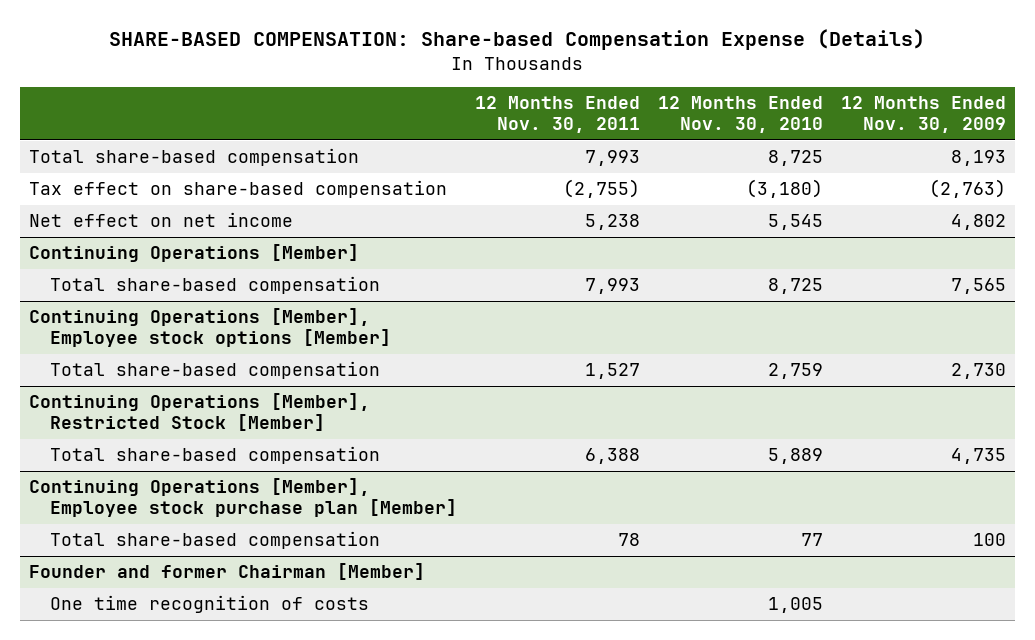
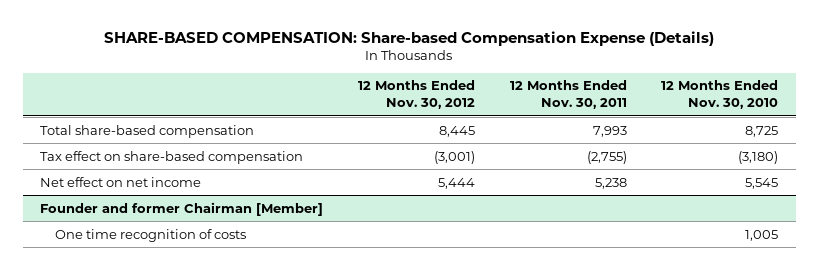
- | 12 Months Ended Nov. 30, 2011 | 12 Months Ended Nov. 30, 2010 | 12 Months Ended Nov. 30, 2009
+ | 12 Months Ended Nov. 30, 2012 | 12 Months Ended Nov. 30, 2011 | 12 Months Ended Nov. 30, 2010
- Continuing Operations [Member]
- Total share-based compensation | 7,993 | 8,725 | 7,565
- Continuing Operations [Member], Employee stock options [Member]
- Total share-based compensation | 1,527 | 2,759 | 2,730
- Continuing Operations [Member], Restricted Stock [Member]
- Total share-based compensation | 6,388 | 5,889 | 4,735
- Continuing Operations [Member], Employee stock purchase plan [Member]
- Total share-based compensation | 78 | 77 | 100

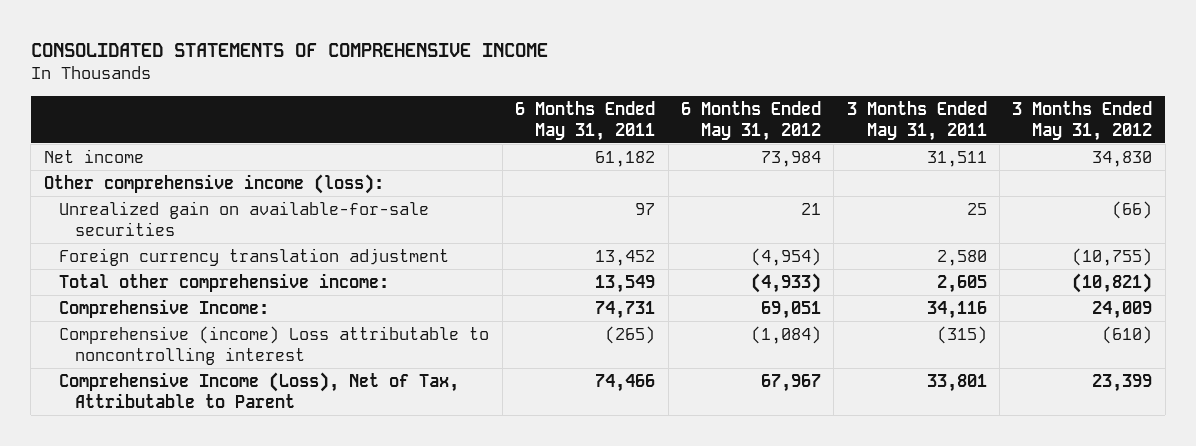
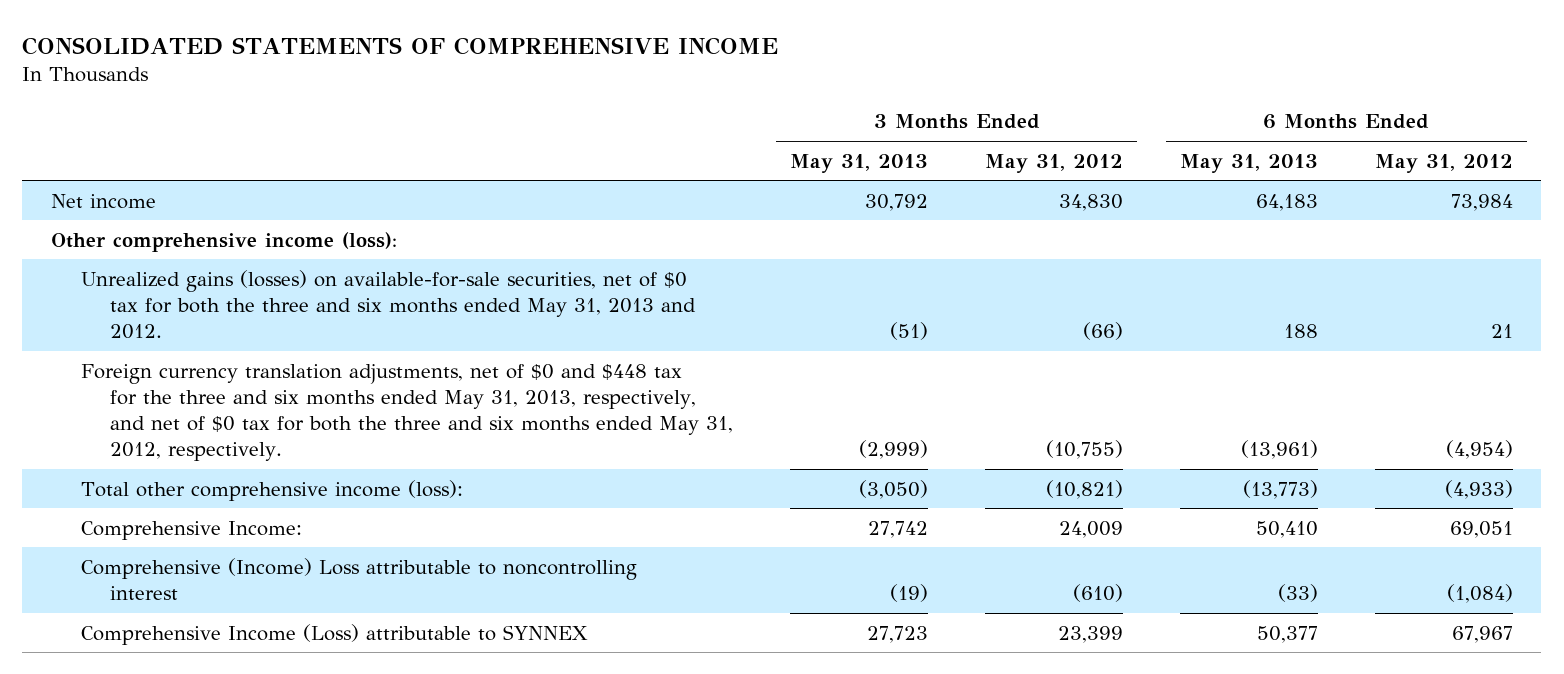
- | 6 Months Ended May 31, 2011 | 6 Months Ended May 31, 2012 | 3 Months Ended May 31, 2011 | 3 Months Ended May 31, 2012
+ | 3 Months Ended May 31, 2013 | 3 Months Ended May 31, 2012 | 6 Months Ended May 31, 2013 | 6 Months Ended May 31, 2012
- Unrealized gain on available-for-sale securities | 97 | 21 | 25 | (66)
- Foreign currency translation adjustment | 13,452 | (4,954) | 2,580 | (10,755)
- Total other comprehensive income: | 13,549 | (4,933) | 2,605 | (10,821)
+ Unrealized gains (losses) on available-for-sale securities, net of $0 tax for both the three and six months ended May 31, 2013 and 2012. | (51) | (66) | 188 | 21
+ Foreign currency translation adjustments, net of $0 and $448 tax for the three and six months ended May 31, 2013, respectively, and net of $0 tax for both the three and six months ended May 31, 2012, respectively. | (2,999) | (10,755) | (13,961) | (4,954)
+ Total other comprehensive income (loss): | (3,050) | (10,821) | (13,773) | (4,933)
- Comprehensive (income) Loss attributable to noncontrolling interest | (265) | (1,084) | (315) | (610)
- Comprehensive Income (Loss), Net of Tax, Attributable to Parent | 74,466 | 67,967 | 33,801 | 23,399
+ Comprehensive (Income) Loss attributable to noncontrolling interest | (19) | (610) | (33) | (1,084)
+ Comprehensive Income (Loss) attributable to SYNNEX | 27,723 | 23,399 | 50,377 | 67,967

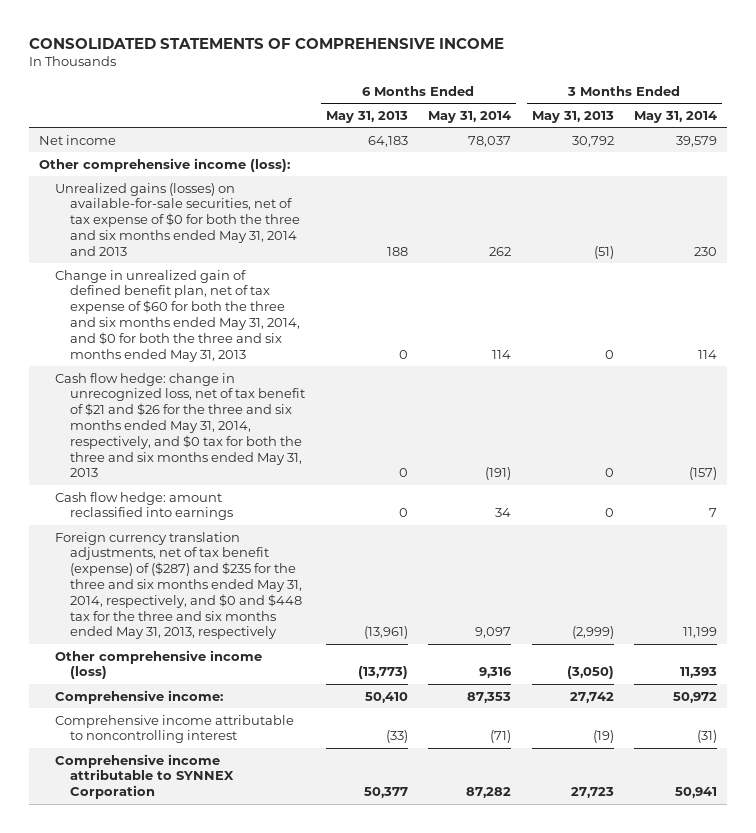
- | 3 Months Ended May 31, 2013 | 3 Months Ended May 31, 2012 | 6 Months Ended May 31, 2013 | 6 Months Ended May 31, 2012
+ | 6 Months Ended May 31, 2013 | 6 Months Ended May 31, 2014 | 3 Months Ended May 31, 2013 | 3 Months Ended May 31, 2014
- Unrealized gains (losses) on available-for-sale securities, net of $0 tax for both the three and six months ended May 31, 2013 and 2012. | (51) | (66) | 188 | 21
- Foreign currency translation adjustments, net of $0 and $448 tax for the three and six months ended May 31, 2013, respectively, and net of $0 tax for both the three and six months ended May 31, 2012, respectively. | (2,999) | (10,755) | (13,961) | (4,954)
- Total other comprehensive income (loss): | (3,050) | (10,821) | (13,773) | (4,933)
- Comprehensive Income: | 27,742 | 24,009 | 50,410 | 69,051
- Comprehensive (Income) Loss attributable to noncontrolling interest | (19) | (610) | (33) | (1,084)
- Comprehensive Income (Loss) attributable to SYNNEX | 27,723 | 23,399 | 50,377 | 67,967
+ Unrealized gains (losses) on available-for-sale securities, net of tax expense of $0 for both the three and six months ended May 31, 2014 and 2013 | 188 | 262 | (51) | 230
+ Change in unrealized gain of defined benefit plan, net of tax expense of $60 for both the three and six months ended May 31, 2014, and $0 for both the three and six months ended May 31, 2013 | 0 | 114 | 0 | 114
+ Cash flow hedge: change in unrecognized loss, net of tax benefit of $21 and $26 for the three and six months ended May 31, 2014, respectively, and $0 tax for both the three and six months ended May 31, 2013 | 0 | (191) | 0 | (157)
+ Cash flow hedge: amount reclassified into earnings | 0 | 34 | 0 | 7
+ Foreign currency translation adjustments, net of tax benefit (expense) of ($287) and $235 for the three and six months ended May 31, 2014, respectively, and $0 and $448 tax for the three and six months ended May 31, 2013, respectively | (13,961) | 9,097 | (2,999) | 11,199
+ Other comprehensive income (loss) | (13,773) | 9,316 | (3,050) | 11,393
+ Comprehensive income: | 50,410 | 87,353 | 27,742 | 50,972
+ Comprehensive income attributable to noncontrolling interest | (33) | (71) | (19) | (31)
+ Comprehensive income attributable to SYNNEX Corporation | 50,377 | 87,282 | 27,723 | 50,941

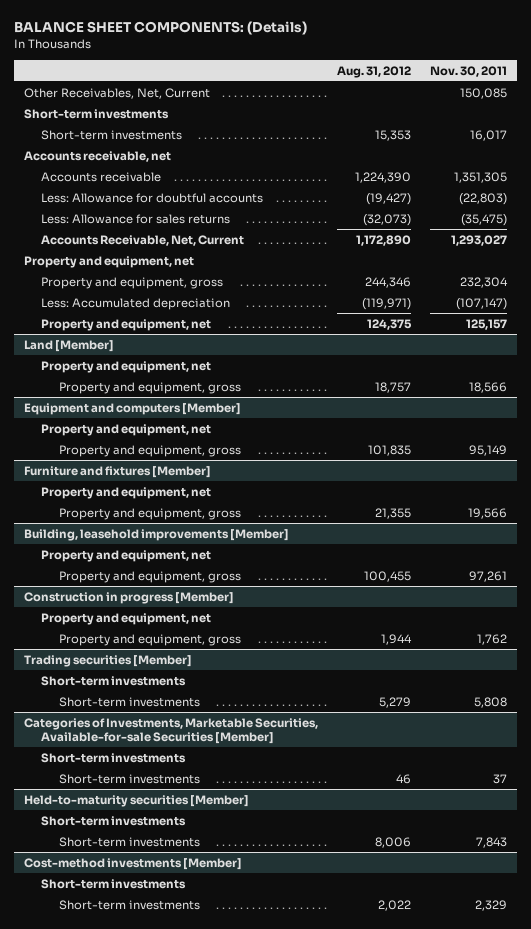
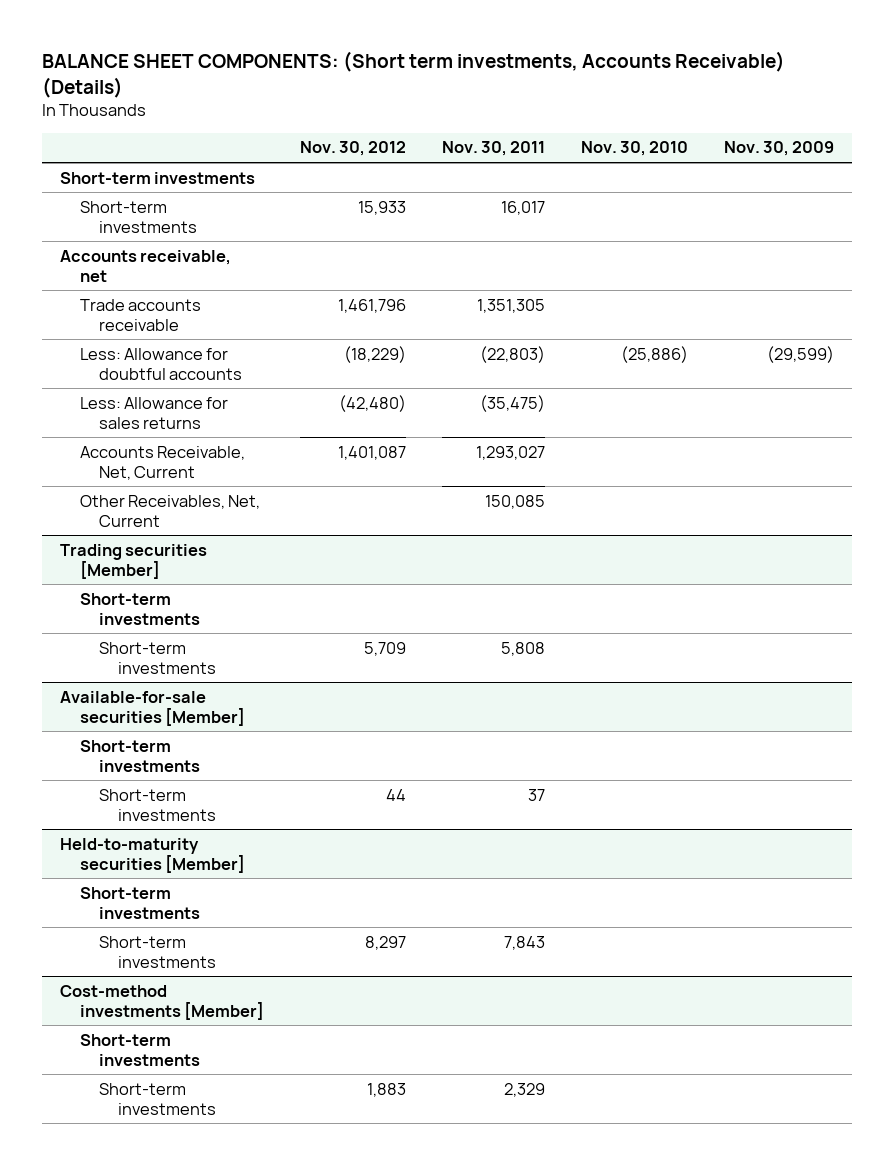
- BALANCE SHEET COMPONENTS: (Details)
+ BALANCE SHEET COMPONENTS: (Short term investments, Accounts Receivable) (Details)
- | Aug. 31, 2012 | Nov. 30, 2011
+ | Nov. 30, 2012 | Nov. 30, 2011 | Nov. 30, 2010 | Nov. 30, 2009
- Accounts receivable | 1,224,390 | 1,351,305
+ Trade accounts receivable | 1,461,796 | 1,351,305 | |
- Property and equipment, net
- Property and equipment, gross | 244,346 | 232,304
- Less: Accumulated depreciation | (119,971) | (107,147)
- Property and equipment, net | 124,375 | 125,157
- Land [Member]
- Property and equipment, net
- Property and equipment, gross | 18,757 | 18,566
- Equipment and computers [Member]
- Property and equipment, net
- Property and equipment, gross | 101,835 | 95,149
- Furniture and fixtures [Member]
- Property and equipment, net
- Property and equipment, gross | 21,355 | 19,566
- Building, leasehold improvements [Member]
- Property and equipment, net
- Property and equipment, gross | 100,455 | 97,261
- Construction in progress [Member]
- Property and equipment, net
- Property and equipment, gross | 1,944 | 1,762
moved down: Other Receivables, Net, Current | | 150,085 | |
- Categories of Investments, Marketable Securities, Available-for-sale Securities [Member]
+ Available-for-sale securities [Member]

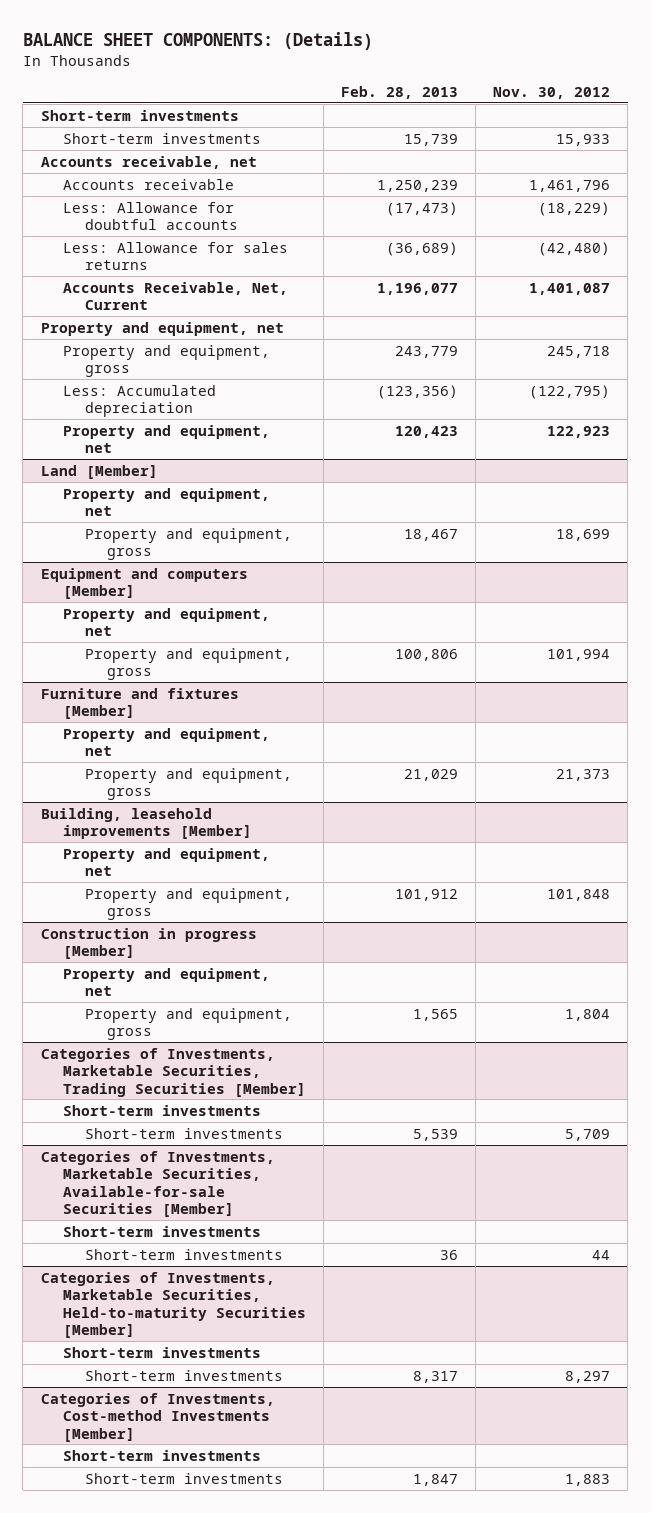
- BALANCE SHEET COMPONENTS: (Short term investments, Accounts Receivable) (Details)
+ BALANCE SHEET COMPONENTS: (Details)
- | Nov. 30, 2012 | Nov. 30, 2011 | Nov. 30, 2010 | Nov. 30, 2009
+ | Feb. 28, 2013 | Nov. 30, 2012
- Trade accounts receivable | 1,461,796 | 1,351,305 | |
+ Accounts receivable | 1,250,239 | 1,461,796
- Other Receivables, Net, Current | | 150,085 | |
- Trading securities [Member]
+ Property and equipment, net
+ Property and equipment, gross | 243,779 | 245,718
+ Less: Accumulated depreciation | (123,356) | (122,795)
+ Property and equipment, net | 120,423 | 122,923
+ Land [Member]
+ Property and equipment, net
+ Property and equipment, gross | 18,467 | 18,699
+ Equipment and computers [Member]
+ Property and equipment, net
+ Property and equipment, gross | 100,806 | 101,994
+ Furniture and fixtures [Member]
+ Property and equipment, net
+ Property and equipment, gross | 21,029 | 21,373
+ Building, leasehold improvements [Member]
+ Property and equipment, net
+ Property and equipment, gross | 101,912 | 101,848
+ Construction in progress [Member]
+ Property and equipment, net
+ Property and equipment, gross | 1,565 | 1,804
+ Categories of Investments, Marketable Securities, Trading Securities [Member]
- Available-for-sale securities [Member]
+ Categories of Investments, Marketable Securities, Available-for-sale Securities [Member]
- Held-to-maturity securities [Member]
+ Categories of Investments, Marketable Securities, Held-to-maturity Securities [Member]
- Cost-method investments [Member]
+ Categories of Investments, Cost-method Investments [Member]

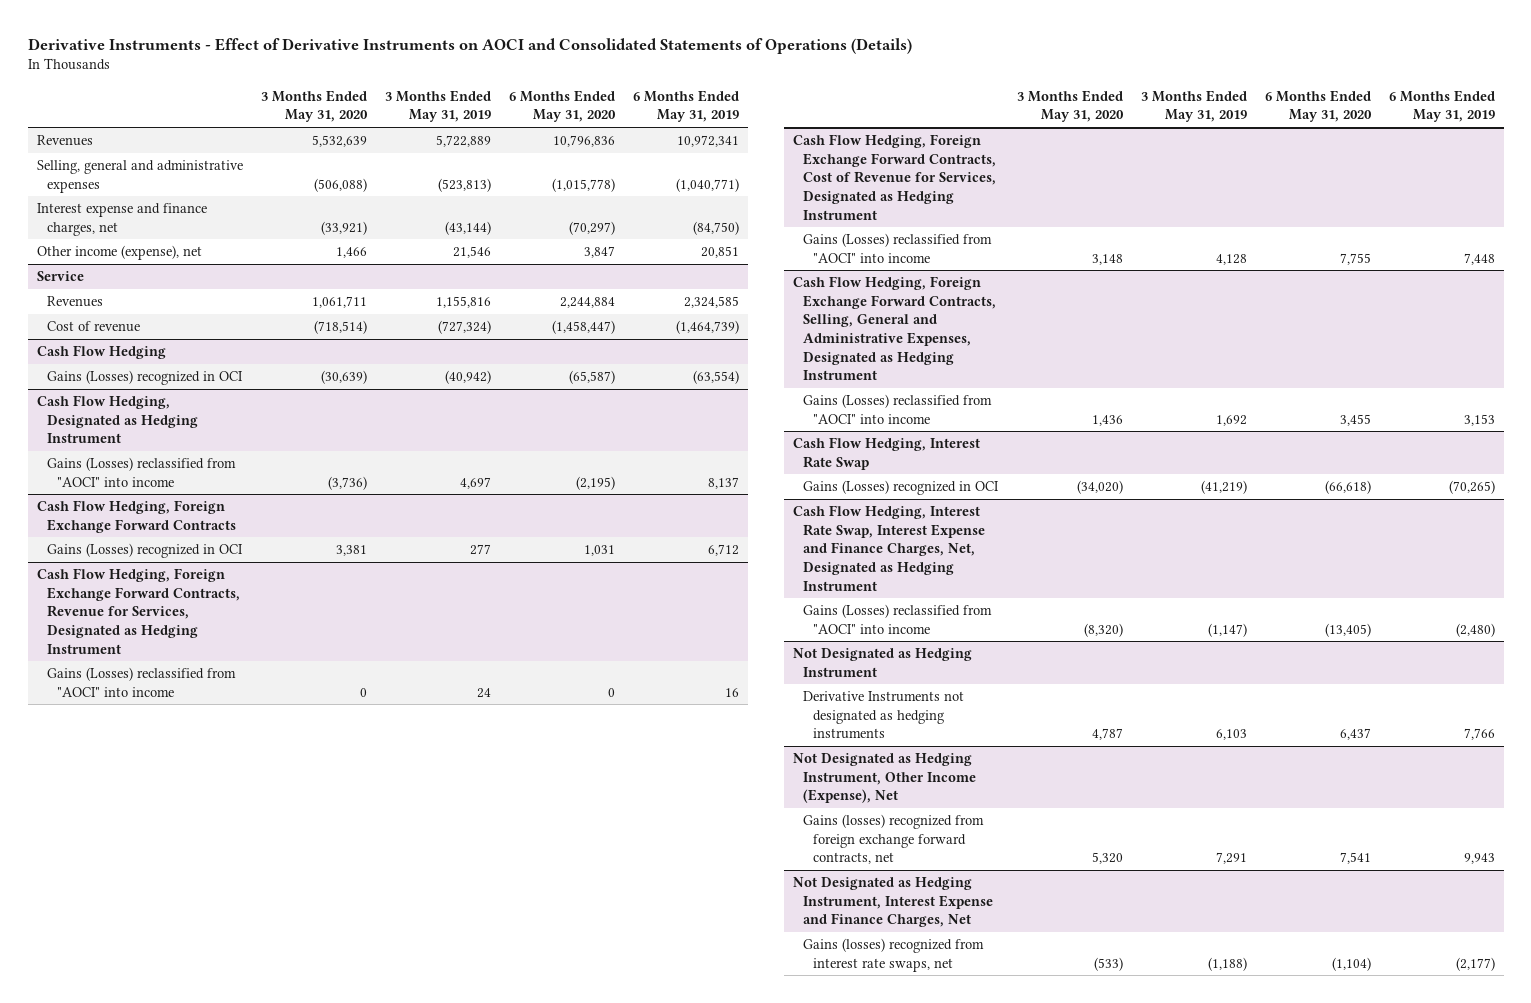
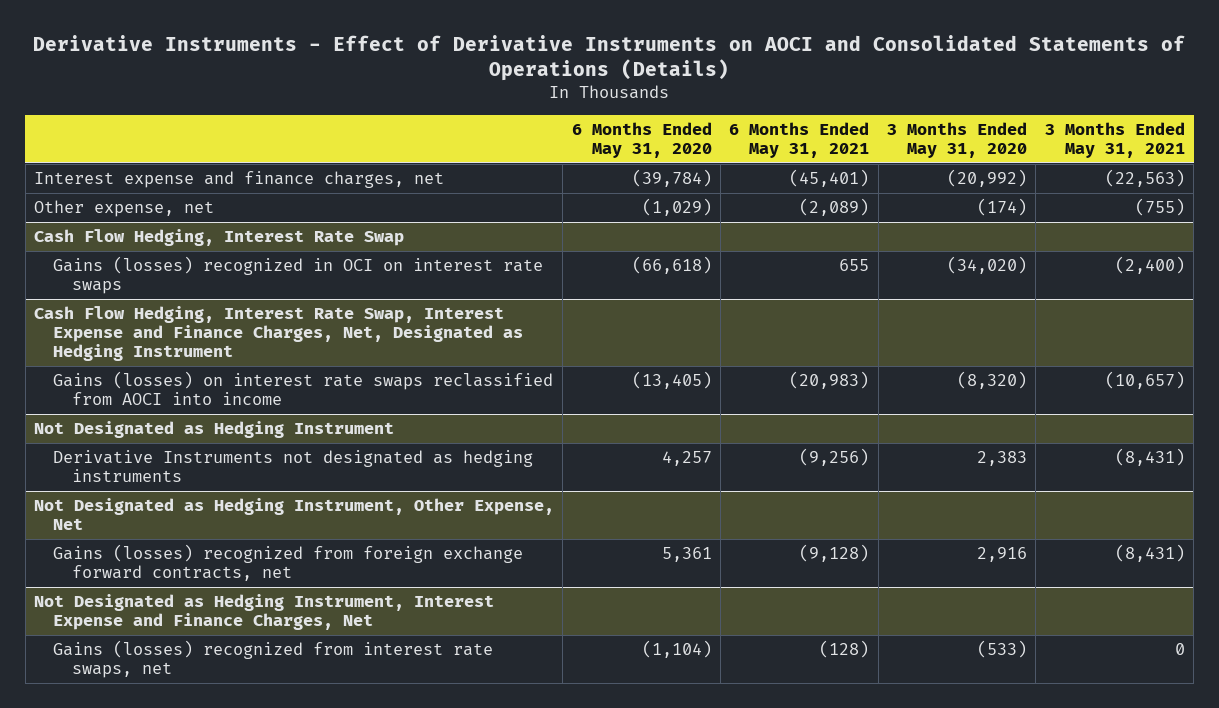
- | 3 Months Ended May 31, 2020 | 3 Months Ended May 31, 2019 | 6 Months Ended May 31, 2020 | 6 Months Ended May 31, 2019
+ | 6 Months Ended May 31, 2020 | 6 Months Ended May 31, 2021 | 3 Months Ended May 31, 2020 | 3 Months Ended May 31, 2021
- Revenues | 5,532,639 | 5,722,889 | 10,796,836 | 10,972,341
- Selling, general and administrative expenses | (506,088) | (523,813) | (1,015,778) | (1,040,771)
- Interest expense and finance charges, net | (33,921) | (43,144) | (70,297) | (84,750)
- Other income (expense), net | 1,466 | 21,546 | 3,847 | 20,851
- Service
- Revenues | 1,061,711 | 1,155,816 | 2,244,884 | 2,324,585
- Cost of revenue | (718,514) | (727,324) | (1,458,447) | (1,464,739)
- Cash Flow Hedging
- Gains (Losses) recognized in OCI | (30,639) | (40,942) | (65,587) | (63,554)
- Cash Flow Hedging, Designated as Hedging Instrument
- Gains (Losses) reclassified from "AOCI" into income | (3,736) | 4,697 | (2,195) | 8,137
- Cash Flow Hedging, Foreign Exchange Forward Contracts
- Gains (Losses) recognized in OCI | 3,381 | 277 | 1,031 | 6,712
- Cash Flow Hedging, Foreign Exchange Forward Contracts, Revenue for Services, Designated as Hedging Instrument
- Gains (Losses) reclassified from "AOCI" into income | 0 | 24 | 0 | 16
- Cash Flow Hedging, Foreign Exchange Forward Contracts, Cost of Revenue for Services, Designated as Hedging Instrument
- Gains (Losses) reclassified from "AOCI" into income | 3,148 | 4,128 | 7,755 | 7,448
- Cash Flow Hedging, Foreign Exchange Forward Contracts, Selling, General and Administrative Expenses, Designated as Hedging Instrument
- Gains (Losses) reclassified from "AOCI" into income | 1,436 | 1,692 | 3,455 | 3,153
+ Interest expense and finance charges, net | (39,784) | (45,401) | (20,992) | (22,563)
+ Other expense, net | (1,029) | (2,089) | (174) | (755)
@ Cash Flow Hedging, Interest Rate Swap
- Gains (Losses) recognized in OCI | (34,020) | (41,219) | (66,618) | (70,265)
+ Gains (losses) recognized in OCI on interest rate swaps | (66,618) | 655 | (34,020) | (2,400)
@ Cash Flow Hedging, Interest Rate Swap, Interest Expense and Finance Charges, Net, Designated as Hedging Instrument
- Gains (Losses) reclassified from "AOCI" into income | (8,320) | (1,147) | (13,405) | (2,480)
+ Gains (losses) on interest rate swaps reclassified from AOCI into income | (13,405) | (20,983) | (8,320) | (10,657)
@ Not Designated as Hedging Instrument
- Derivative Instruments not designated as hedging instruments | 4,787 | 6,103 | 6,437 | 7,766
- Not Designated as Hedging Instrument, Other Income (Expense), Net
- Gains (losses) recognized from foreign exchange forward contracts, net | 5,320 | 7,291 | 7,541 | 9,943
@ Not Designated as Hedging Instrument
+ Derivative Instruments not designated as hedging instruments | 4,257 | (9,256) | 2,383 | (8,431)
+ Not Designated as Hedging Instrument, Other Expense, Net
+ Gains (losses) recognized from foreign exchange forward contracts, net | 5,361 | (9,128) | 2,916 | (8,431)

